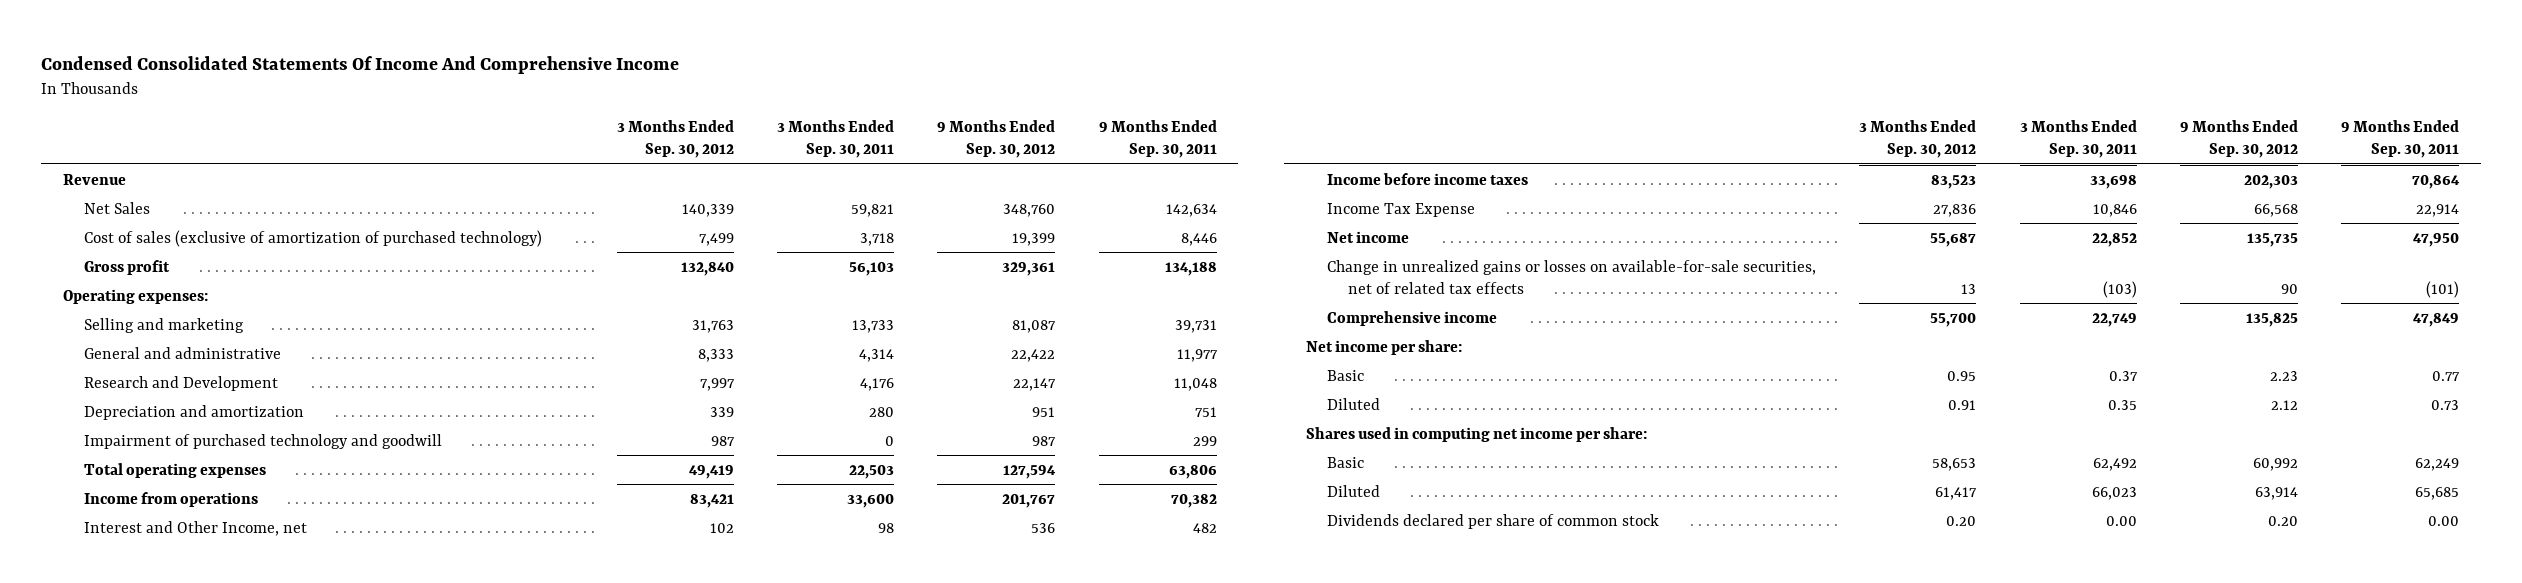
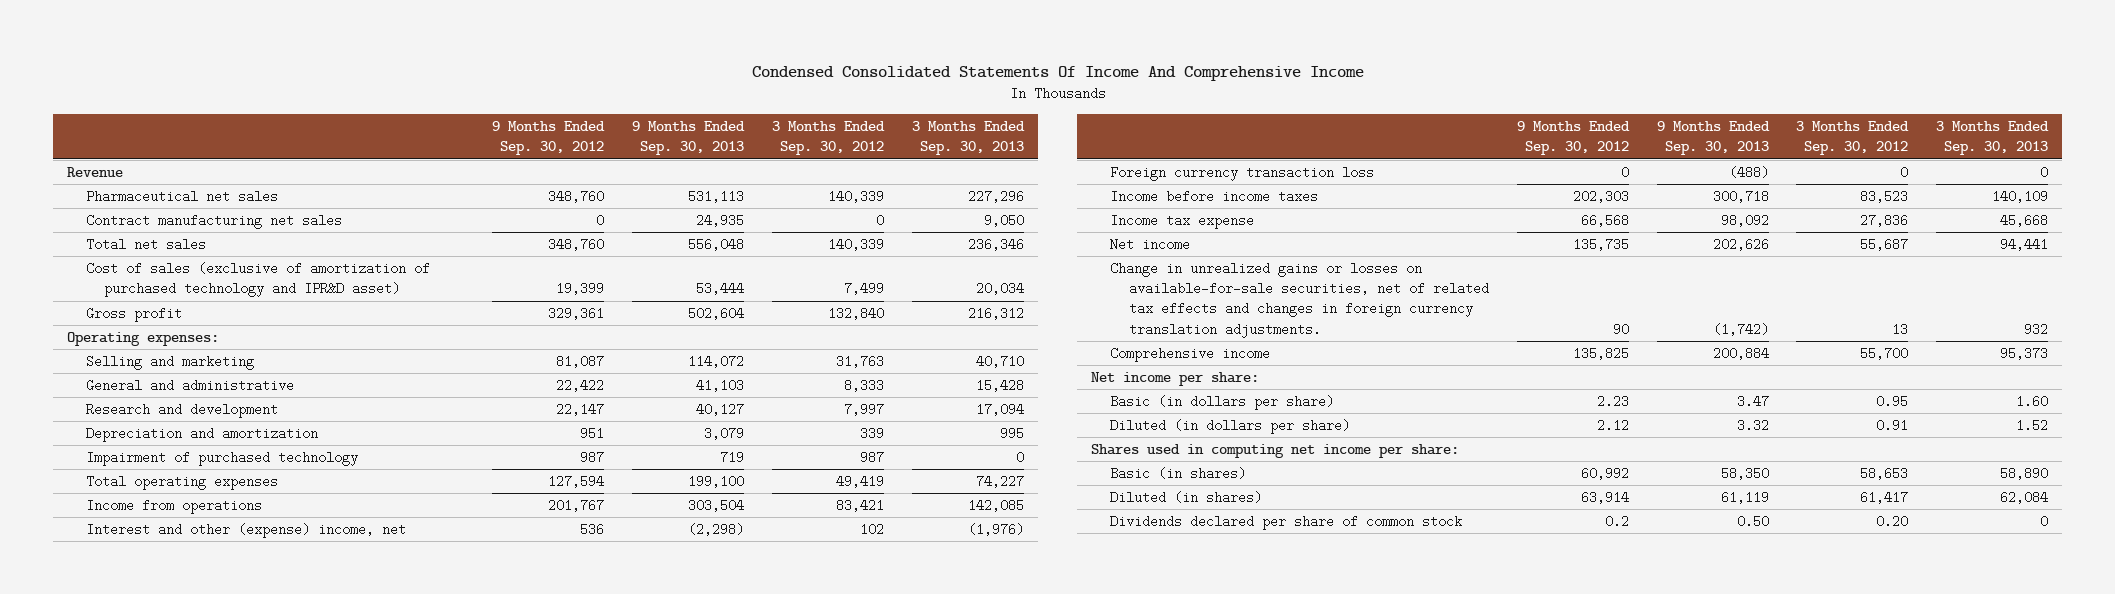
- | 3 Months Ended Sep. 30, 2012 | 3 Months Ended Sep. 30, 2011 | 9 Months Ended Sep. 30, 2012 | 9 Months Ended Sep. 30, 2011
+ | 9 Months Ended Sep. 30, 2012 | 9 Months Ended Sep. 30, 2013 | 3 Months Ended Sep. 30, 2012 | 3 Months Ended Sep. 30, 2013
- Net Sales | 140,339 | 59,821 | 348,760 | 142,634
- Cost of sales (exclusive of amortization of purchased technology) | 7,499 | 3,718 | 19,399 | 8,446
+ Pharmaceutical net sales | 348,760 | 531,113 | 140,339 | 227,296
+ Contract manufacturing net sales | 0 | 24,935 | 0 | 9,050
+ Total net sales | 348,760 | 556,048 | 140,339 | 236,346
+ Cost of sales (exclusive of amortization of purchased technology and IPR&D asset) | 19,399 | 53,444 | 7,499 | 20,034
- Research and Development | 7,997 | 4,176 | 22,147 | 11,048
+ Research and development | 22,147 | 40,127 | 7,997 | 17,094
- Impairment of purchased technology and goodwill | 987 | 0 | 987 | 299
+ Impairment of purchased technology | 987 | 719 | 987 | 0
- Interest and Other Income, net | 102 | 98 | 536 | 482
+ Interest and other (expense) income, net | 536 | (2,298) | 102 | (1,976)
+ Foreign currency transaction loss | 0 | (488) | 0 | 0
- Income Tax Expense | 27,836 | 10,846 | 66,568 | 22,914
+ Income tax expense | 66,568 | 98,092 | 27,836 | 45,668
- Change in unrealized gains or losses on available-for-sale securities, net of related tax effects | 13 | (103) | 90 | (101)
+ Change in unrealized gains or losses on available-for-sale securities, net of related tax effects and changes in foreign currency translation adjustments. | 90 | (1,742) | 13 | 932
- Basic | 0.95 | 0.37 | 2.23 | 0.77
- Diluted | 0.91 | 0.35 | 2.12 | 0.73
+ Basic (in dollars per share) | 2.23 | 3.47 | 0.95 | 1.60
+ Diluted (in dollars per share) | 2.12 | 3.32 | 0.91 | 1.52
- Basic | 58,653 | 62,492 | 60,992 | 62,249
- Diluted | 61,417 | 66,023 | 63,914 | 65,685
- Dividends declared per share of common stock | 0.20 | 0.00 | 0.20 | 0.00
+ Basic (in shares) | 60,992 | 58,350 | 58,653 | 58,890
+ Diluted (in shares) | 63,914 | 61,119 | 61,417 | 62,084
+ Dividends declared per share of common stock | 0.2 | 0.50 | 0.20 | 0

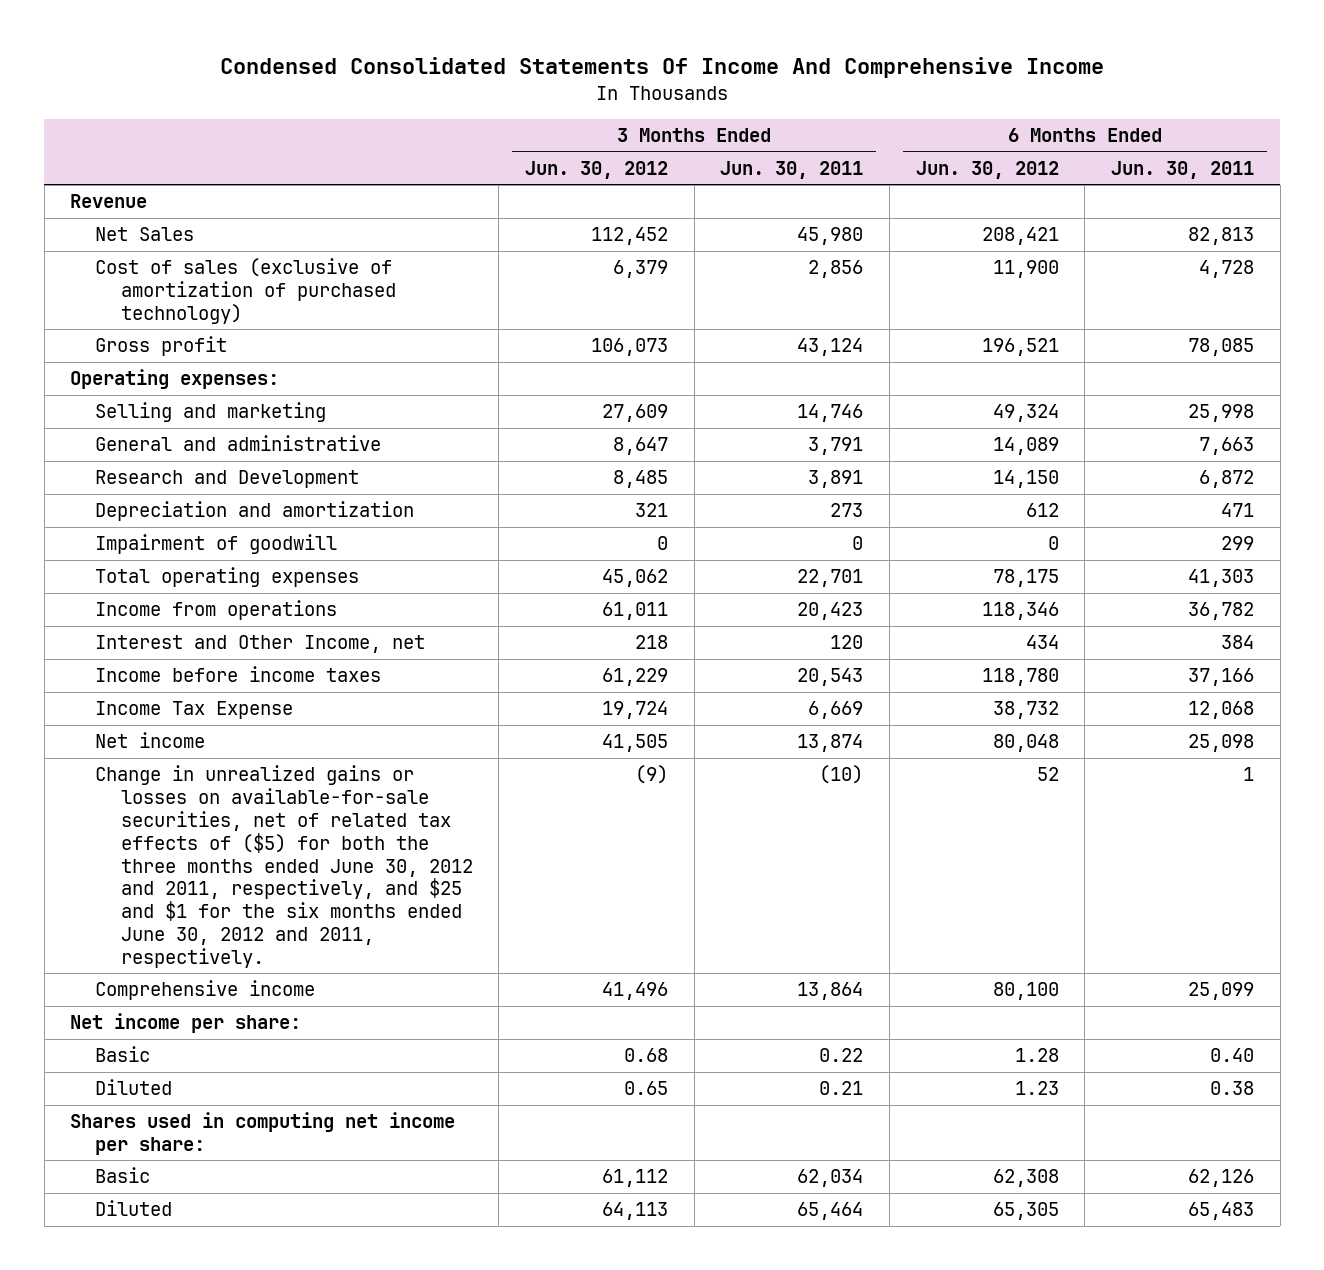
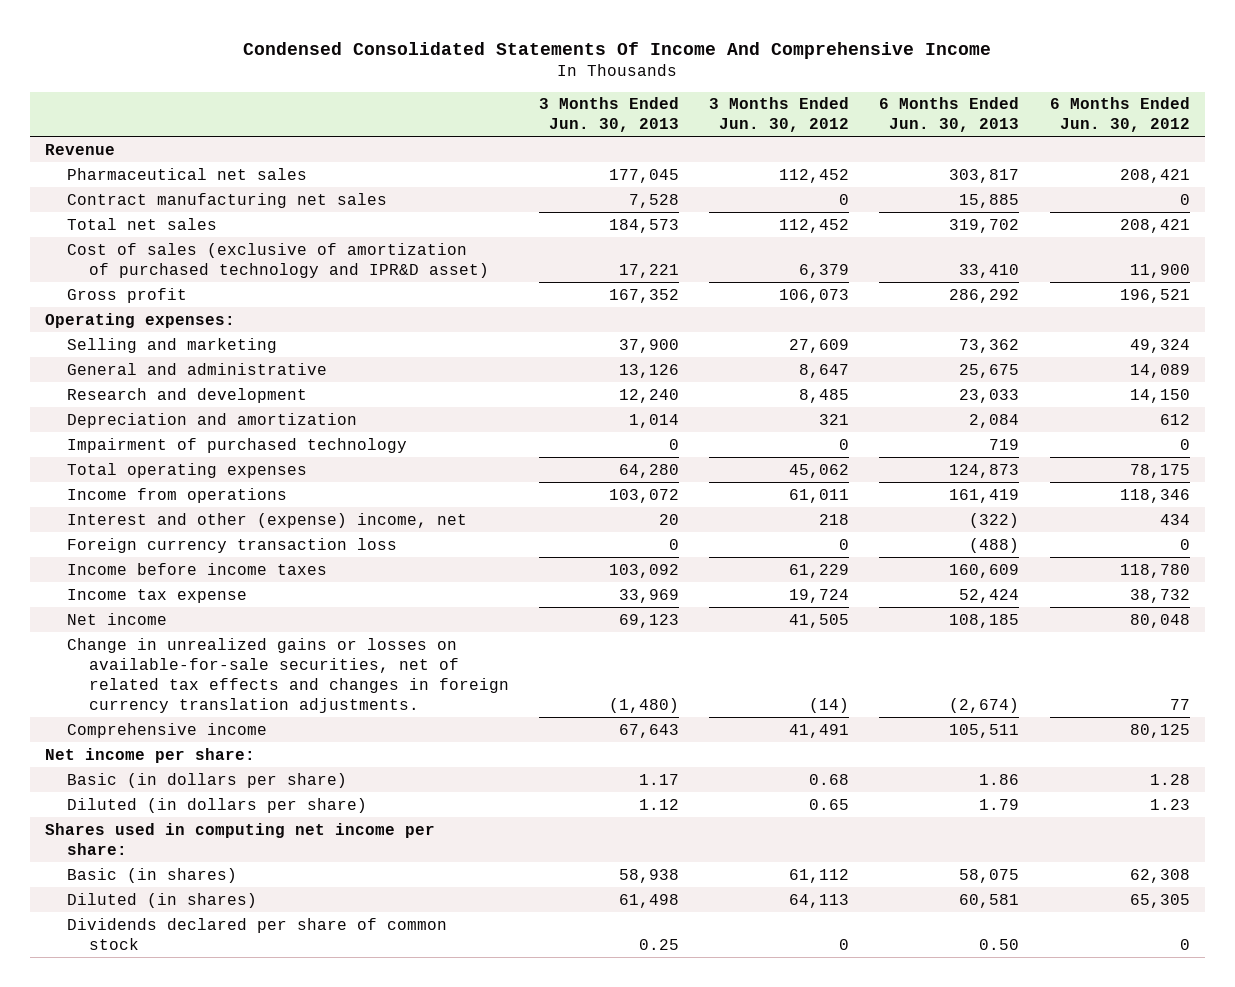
- | 3 Months Ended Jun. 30, 2012 | 3 Months Ended Jun. 30, 2011 | 6 Months Ended Jun. 30, 2012 | 6 Months Ended Jun. 30, 2011
+ | 3 Months Ended Jun. 30, 2013 | 3 Months Ended Jun. 30, 2012 | 6 Months Ended Jun. 30, 2013 | 6 Months Ended Jun. 30, 2012
- Net Sales | 112,452 | 45,980 | 208,421 | 82,813
- Cost of sales (exclusive of amortization of purchased technology) | 6,379 | 2,856 | 11,900 | 4,728
+ Pharmaceutical net sales | 177,045 | 112,452 | 303,817 | 208,421
+ Contract manufacturing net sales | 7,528 | 0 | 15,885 | 0
+ Total net sales | 184,573 | 112,452 | 319,702 | 208,421
+ Cost of sales (exclusive of amortization of purchased technology and IPR&D asset) | 17,221 | 6,379 | 33,410 | 11,900
- Research and Development | 8,485 | 3,891 | 14,150 | 6,872
+ Research and development | 12,240 | 8,485 | 23,033 | 14,150
- Impairment of goodwill | 0 | 0 | 0 | 299
+ Impairment of purchased technology | 0 | 0 | 719 | 0
- Interest and Other Income, net | 218 | 120 | 434 | 384
+ Interest and other (expense) income, net | 20 | 218 | (322) | 434
+ Foreign currency transaction loss | 0 | 0 | (488) | 0
- Income Tax Expense | 19,724 | 6,669 | 38,732 | 12,068
+ Income tax expense | 33,969 | 19,724 | 52,424 | 38,732
- Change in unrealized gains or losses on available-for-sale securities, net of related tax effects of ($5) for both the three months ended June 30, 2012 and 2011, respectively, and $25 and $1 for the six months ended June 30, 2012 and 2011, respectively. | (9) | (10) | 52 | 1
- Comprehensive income | 41,496 | 13,864 | 80,100 | 25,099
+ Change in unrealized gains or losses on available-for-sale securities, net of related tax effects and changes in foreign currency translation adjustments. | (1,480) | (14) | (2,674) | 77
+ Comprehensive income | 67,643 | 41,491 | 105,511 | 80,125
- Basic | 0.68 | 0.22 | 1.28 | 0.40
- Diluted | 0.65 | 0.21 | 1.23 | 0.38
+ Basic (in dollars per share) | 1.17 | 0.68 | 1.86 | 1.28
+ Diluted (in dollars per share) | 1.12 | 0.65 | 1.79 | 1.23
- Basic | 61,112 | 62,034 | 62,308 | 62,126
- Diluted | 64,113 | 65,464 | 65,305 | 65,483
+ Basic (in shares) | 58,938 | 61,112 | 58,075 | 62,308
+ Diluted (in shares) | 61,498 | 64,113 | 60,581 | 65,305
+ Dividends declared per share of common stock | 0.25 | 0 | 0.50 | 0

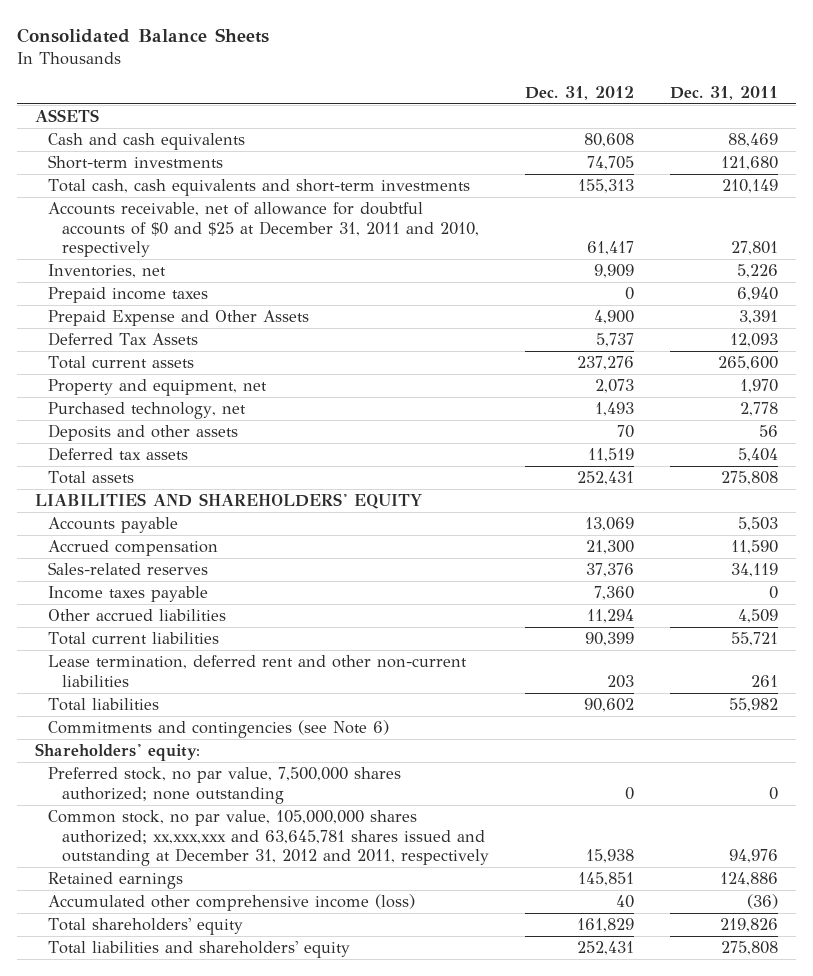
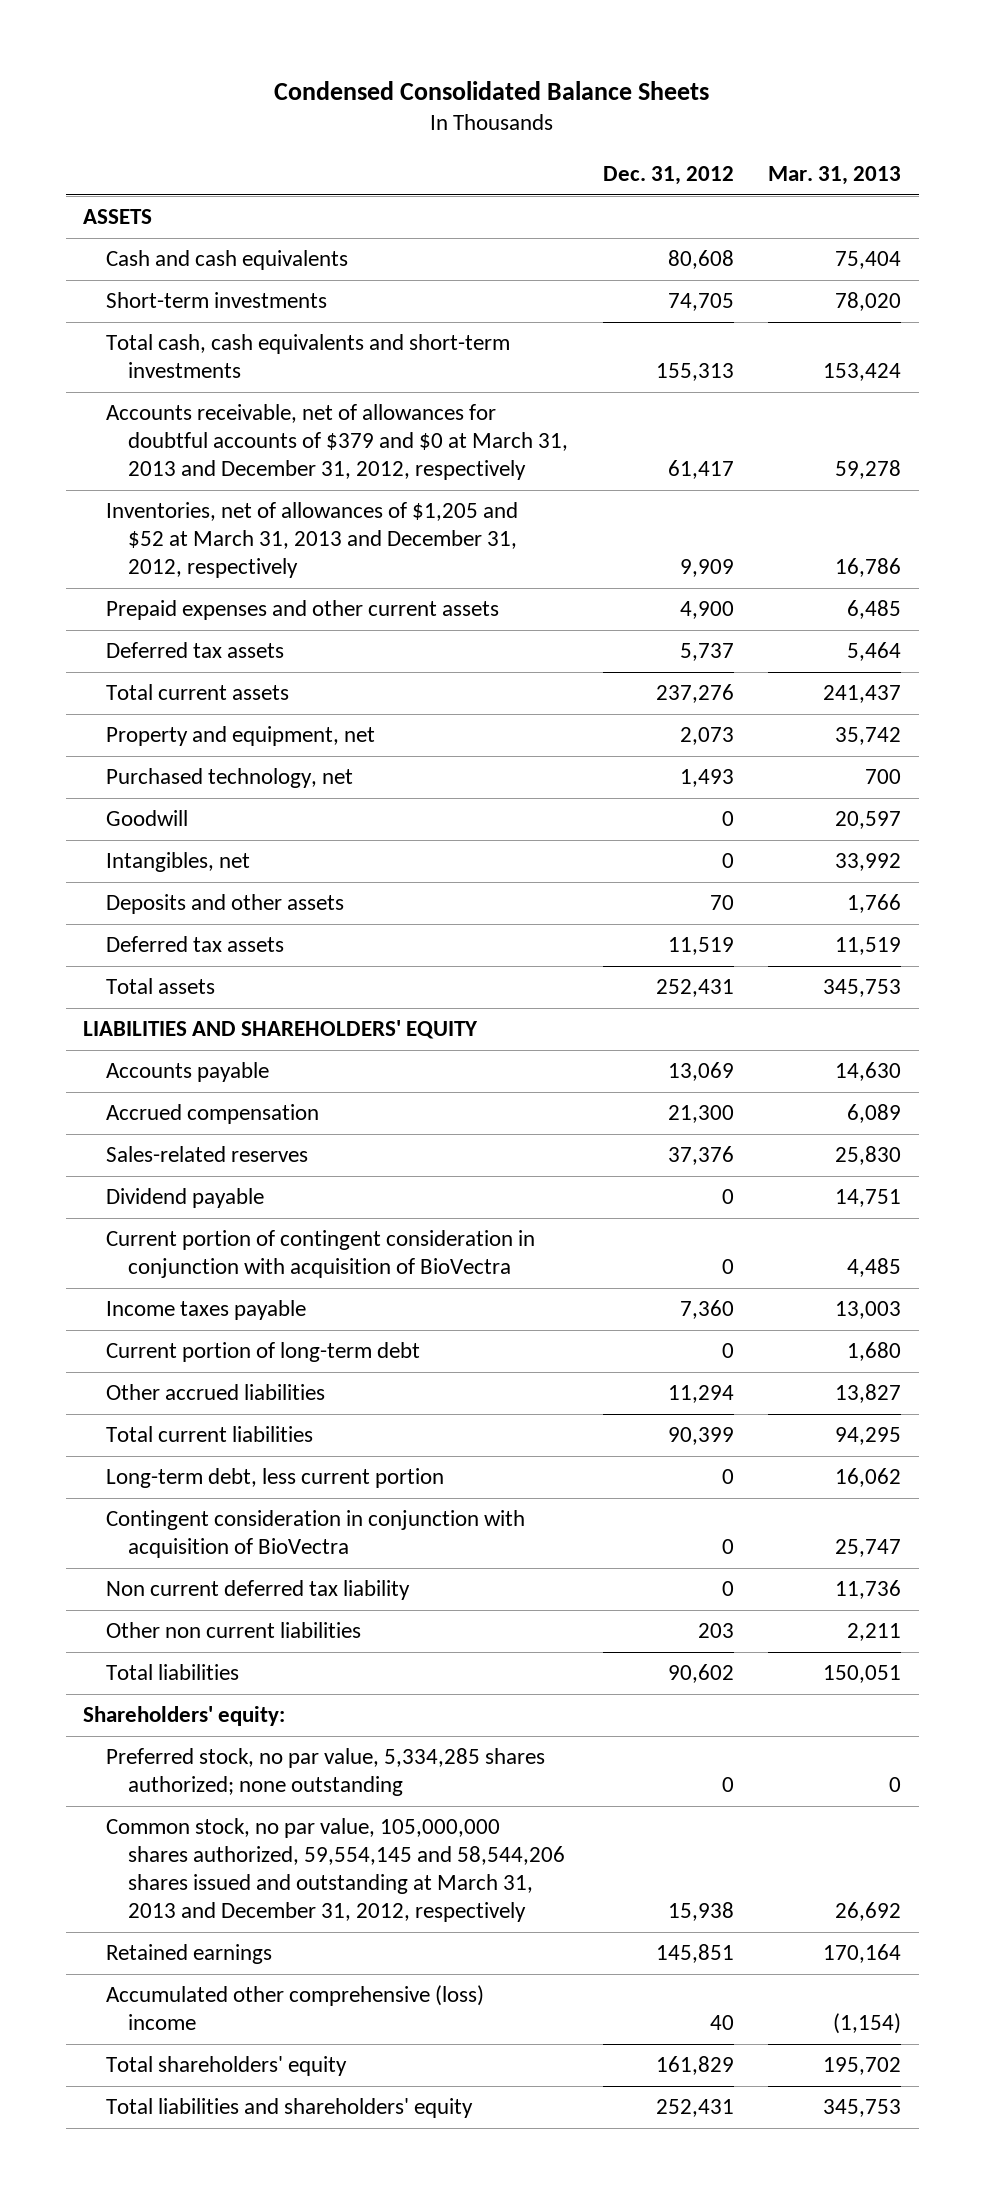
- Consolidated Balance Sheets
+ Condensed Consolidated Balance Sheets
- | Dec. 31, 2012 | Dec. 31, 2011
+ | Dec. 31, 2012 | Mar. 31, 2013
- Accounts receivable, net of allowance for doubtful accounts of $0 and $25 at December 31, 2011 and 2010, respectively | 61,417 | 27,801
- Inventories, net | 9,909 | 5,226
- Prepaid income taxes | 0 | 6,940
- Prepaid Expense and Other Assets | 4,900 | 3,391
- Deferred Tax Assets | 5,737 | 12,093
+ Accounts receivable, net of allowances for doubtful accounts of $379 and $0 at March 31, 2013 and December 31, 2012, respectively | 61,417 | 59,278
+ Inventories, net of allowances of $1,205 and $52 at March 31, 2013 and December 31, 2012, respectively | 9,909 | 16,786
+ Prepaid expenses and other current assets | 4,900 | 6,485
+ Deferred tax assets | 5,737 | 5,464
+ Goodwill | 0 | 20,597
+ Intangibles, net | 0 | 33,992
+ Dividend payable | 0 | 14,751
+ Current portion of contingent consideration in conjunction with acquisition of BioVectra | 0 | 4,485
+ Current portion of long-term debt | 0 | 1,680
- Lease termination, deferred rent and other non-current liabilities | 203 | 261
+ Long-term debt, less current portion | 0 | 16,062
+ Contingent consideration in conjunction with acquisition of BioVectra | 0 | 25,747
+ Non current deferred tax liability | 0 | 11,736
+ Other non current liabilities | 203 | 2,211
- Commitments and contingencies (see Note 6)
- Preferred stock, no par value, 7,500,000 shares authorized; none outstanding | 0 | 0
- Common stock, no par value, 105,000,000 shares authorized; xx,xxx,xxx and 63,645,781 shares issued and outstanding at December 31, 2012 and 2011, respectively | 15,938 | 94,976
+ Preferred stock, no par value, 5,334,285 shares authorized; none outstanding | 0 | 0
+ Common stock, no par value, 105,000,000 shares authorized, 59,554,145 and 58,544,206 shares issued and outstanding at March 31, 2013 and December 31, 2012, respectively | 15,938 | 26,692
- Accumulated other comprehensive income (loss) | 40 | (36)
+ Accumulated other comprehensive (loss) income | 40 | (1,154)

